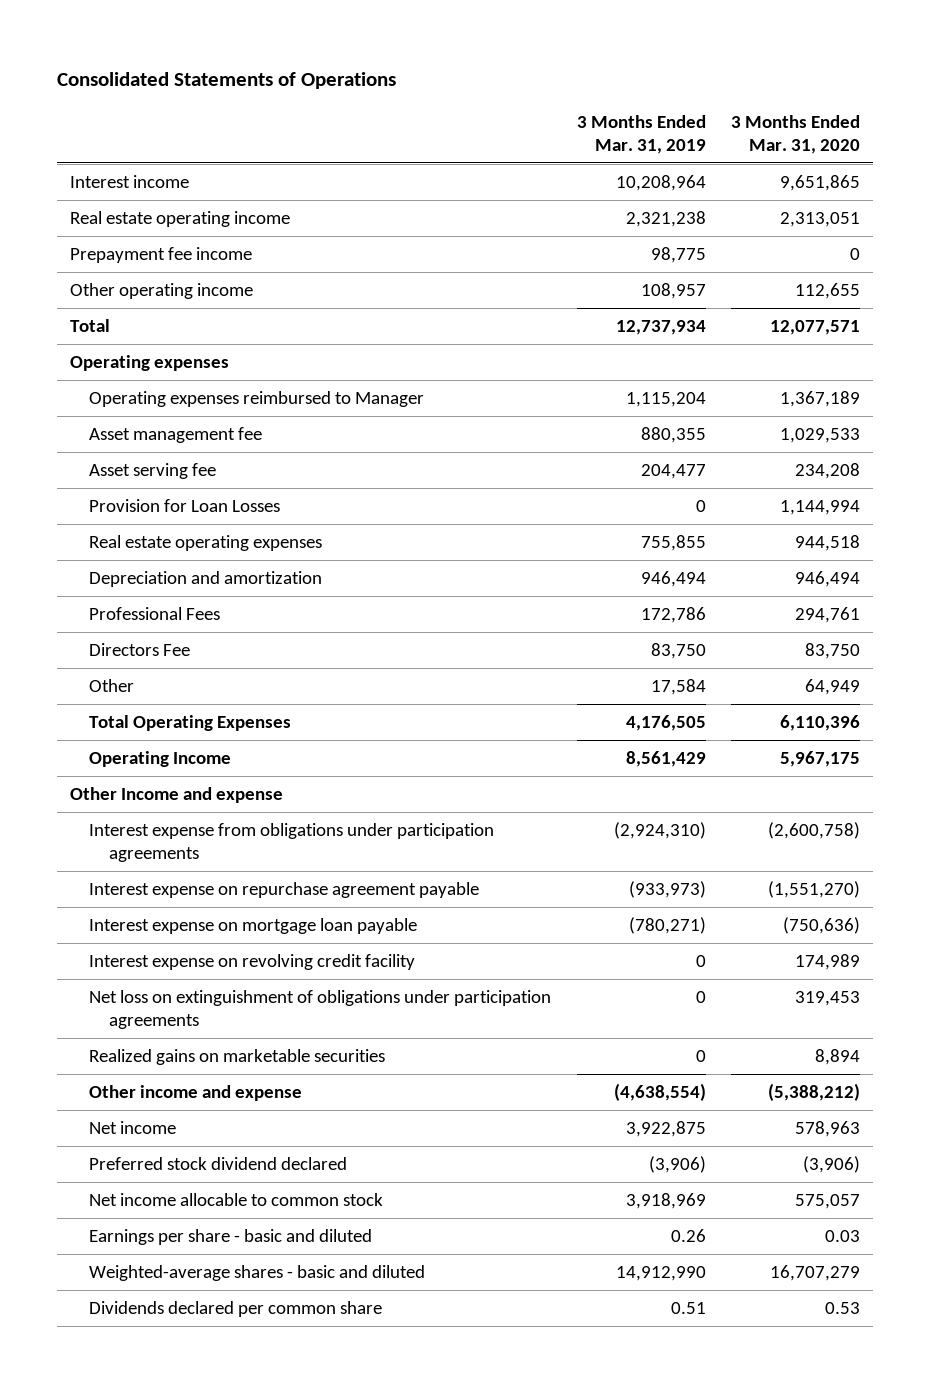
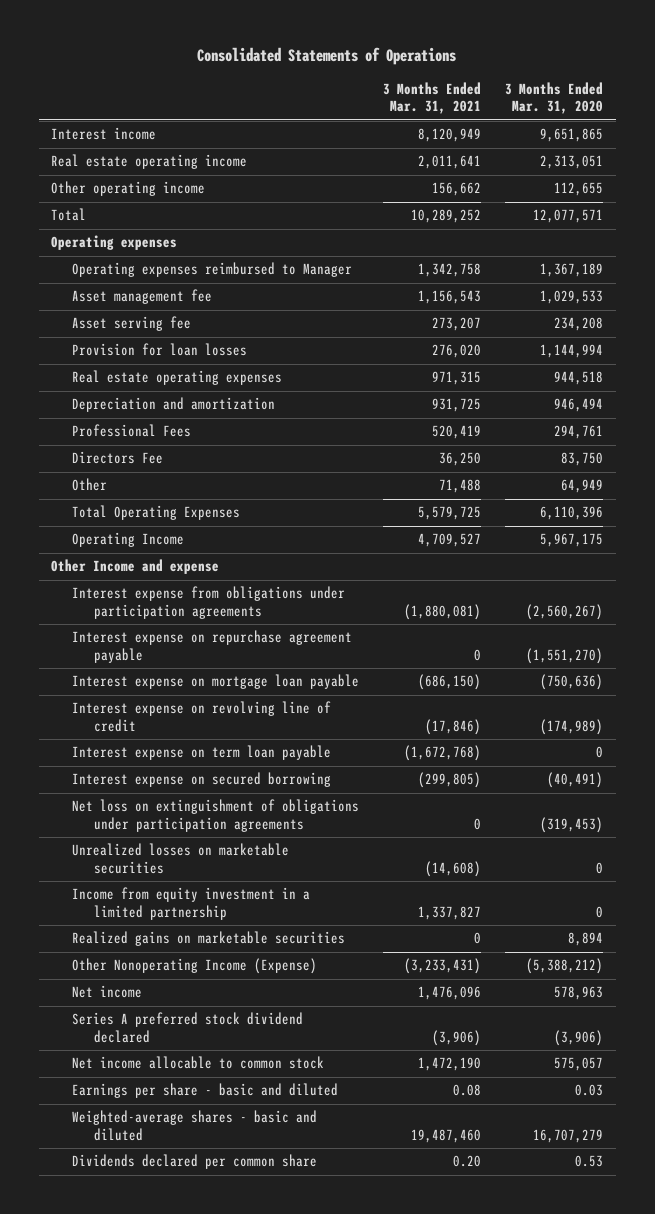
- | 3 Months Ended Mar. 31, 2019 | 3 Months Ended Mar. 31, 2020
+ | 3 Months Ended Mar. 31, 2021 | 3 Months Ended Mar. 31, 2020
- Prepayment fee income | 98,775 | 0
- Provision for Loan Losses | 0 | 1,144,994
+ Provision for loan losses | 276,020 | 1,144,994
- Interest expense from obligations under participation agreements | (2,924,310) | (2,600,758)
+ Interest expense from obligations under participation agreements | (1,880,081) | (2,560,267)
- Interest expense on revolving credit facility | 0 | 174,989
- Net loss on extinguishment of obligations under participation agreements | 0 | 319,453
+ Interest expense on revolving line of credit | (17,846) | (174,989)
+ Interest expense on term loan payable | (1,672,768) | 0
+ Interest expense on secured borrowing | (299,805) | (40,491)
+ Net loss on extinguishment of obligations under participation agreements | 0 | (319,453)
+ Unrealized losses on marketable securities | (14,608) | 0
+ Income from equity investment in a limited partnership | 1,337,827 | 0
- Other income and expense | (4,638,554) | (5,388,212)
+ Other Nonoperating Income (Expense) | (3,233,431) | (5,388,212)
- Preferred stock dividend declared | (3,906) | (3,906)
+ Series A preferred stock dividend declared | (3,906) | (3,906)

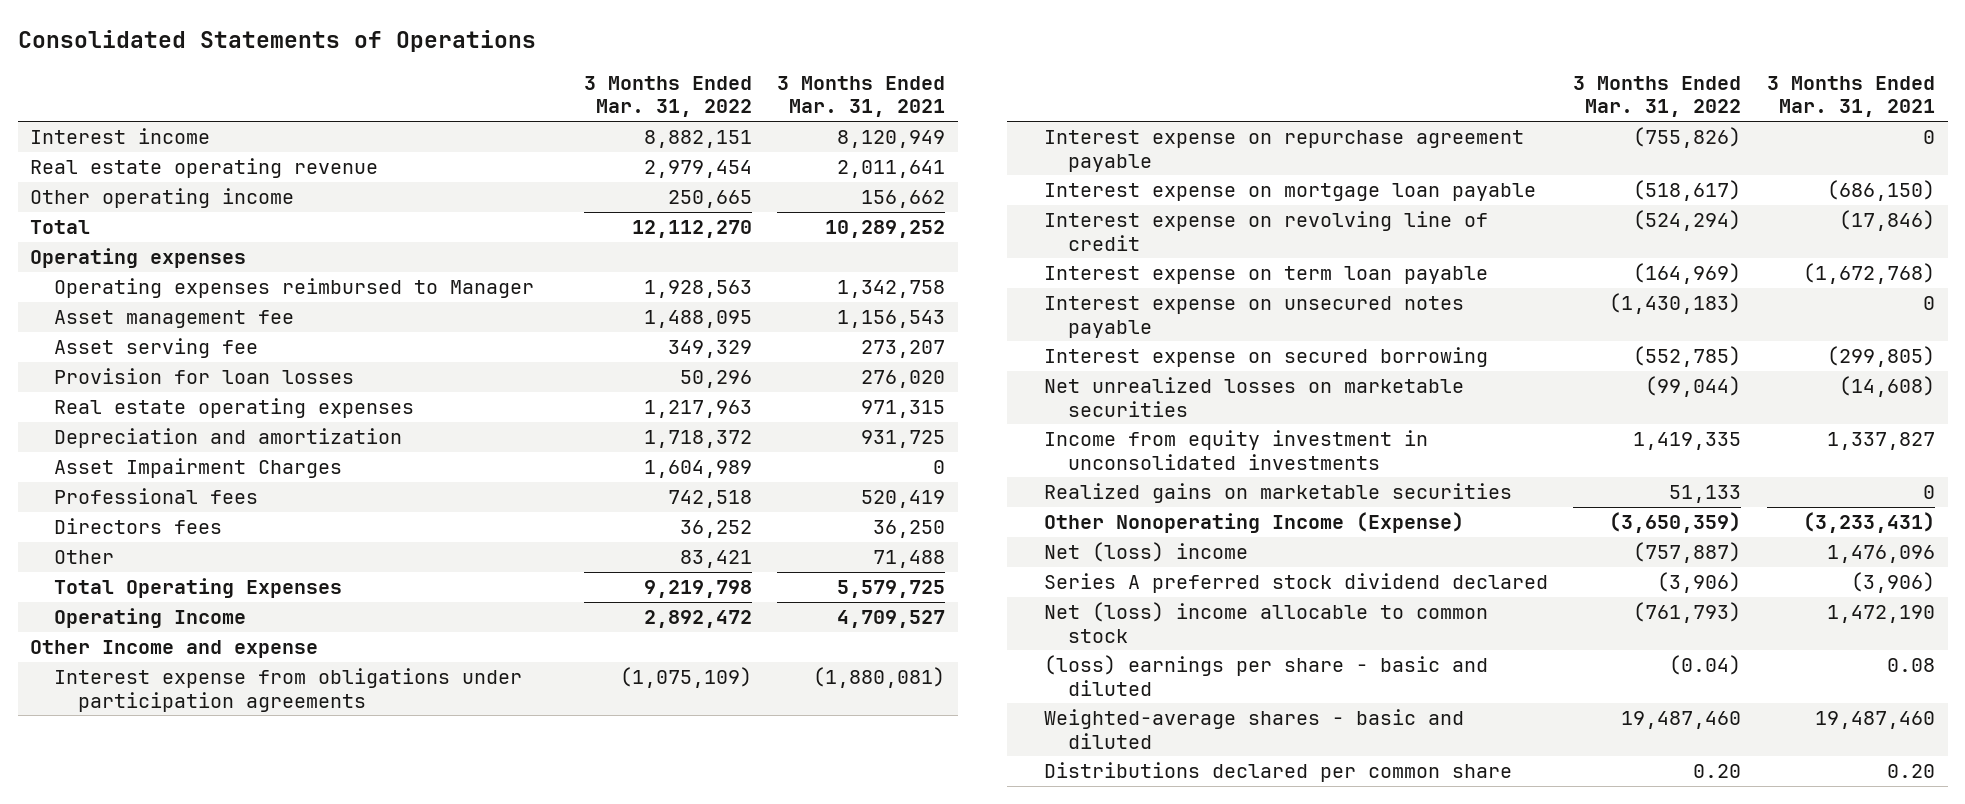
- | 3 Months Ended Mar. 31, 2021 | 3 Months Ended Mar. 31, 2020
+ | 3 Months Ended Mar. 31, 2022 | 3 Months Ended Mar. 31, 2021
- Real estate operating income | 2,011,641 | 2,313,051
+ Real estate operating revenue | 2,979,454 | 2,011,641
- Professional Fees | 520,419 | 294,761
- Directors Fee | 36,250 | 83,750
+ Asset Impairment Charges | 1,604,989 | 0
+ Professional fees | 742,518 | 520,419
+ Directors fees | 36,252 | 36,250
+ Interest expense on unsecured notes payable | (1,430,183) | 0
- Net loss on extinguishment of obligations under participation agreements | 0 | (319,453)
- Unrealized losses on marketable securities | (14,608) | 0
- Income from equity investment in a limited partnership | 1,337,827 | 0
+ Net unrealized losses on marketable securities | (99,044) | (14,608)
+ Income from equity investment in unconsolidated investments | 1,419,335 | 1,337,827
- Net income | 1,476,096 | 578,963
+ Net (loss) income | (757,887) | 1,476,096
- Net income allocable to common stock | 1,472,190 | 575,057
- Earnings per share - basic and diluted | 0.08 | 0.03
+ Net (loss) income allocable to common stock | (761,793) | 1,472,190
+ (loss) earnings per share - basic and diluted | (0.04) | 0.08
- Dividends declared per common share | 0.20 | 0.53
+ Distributions declared per common share | 0.20 | 0.20

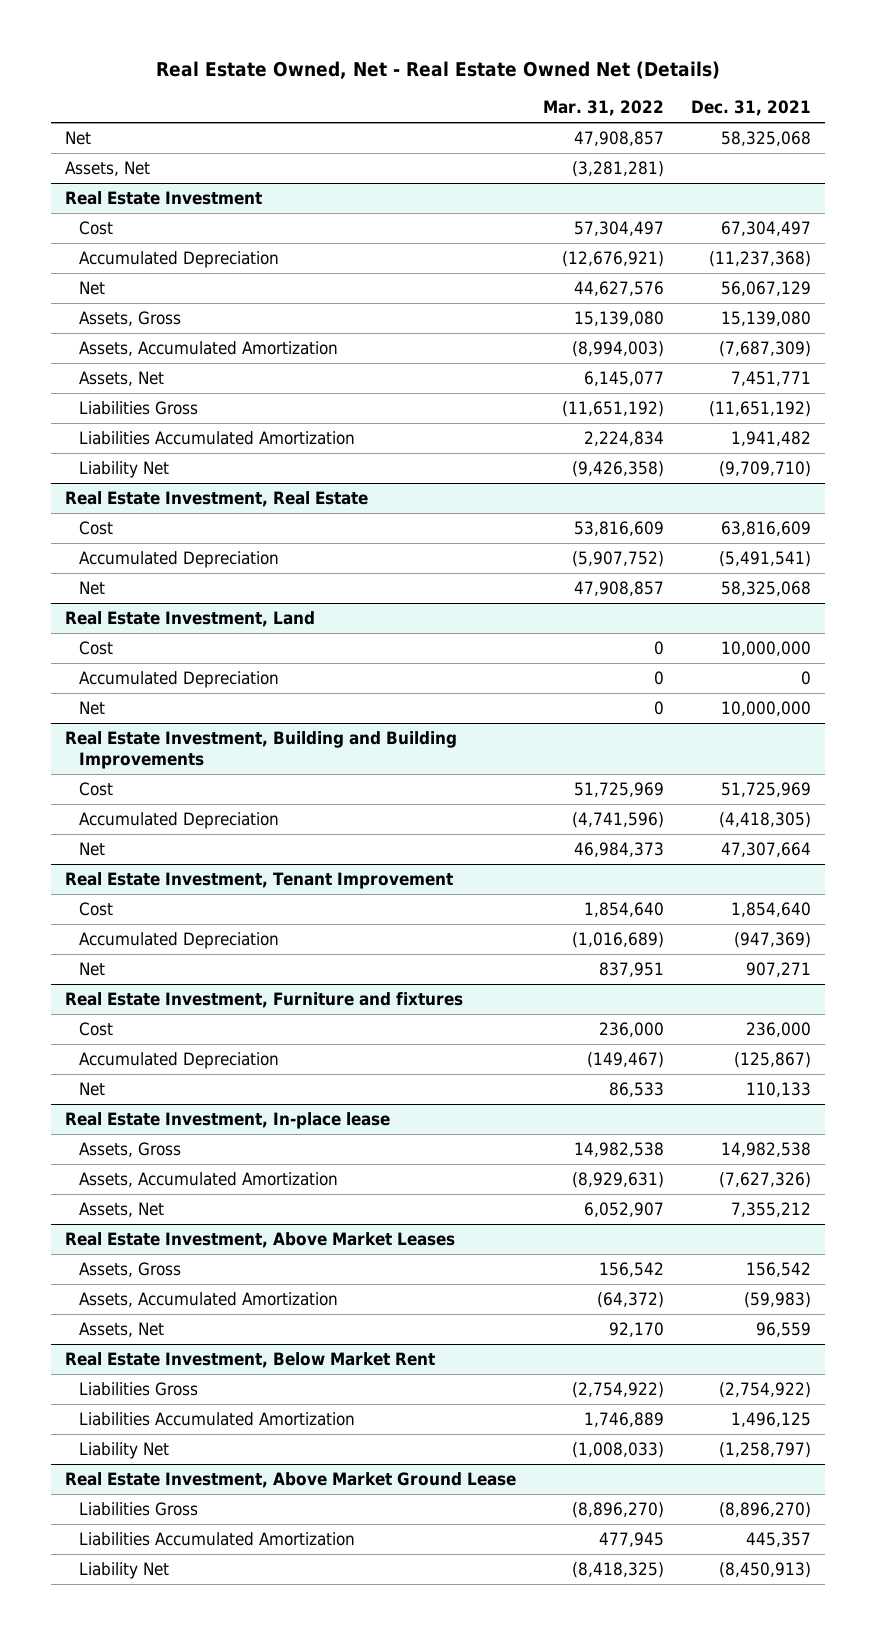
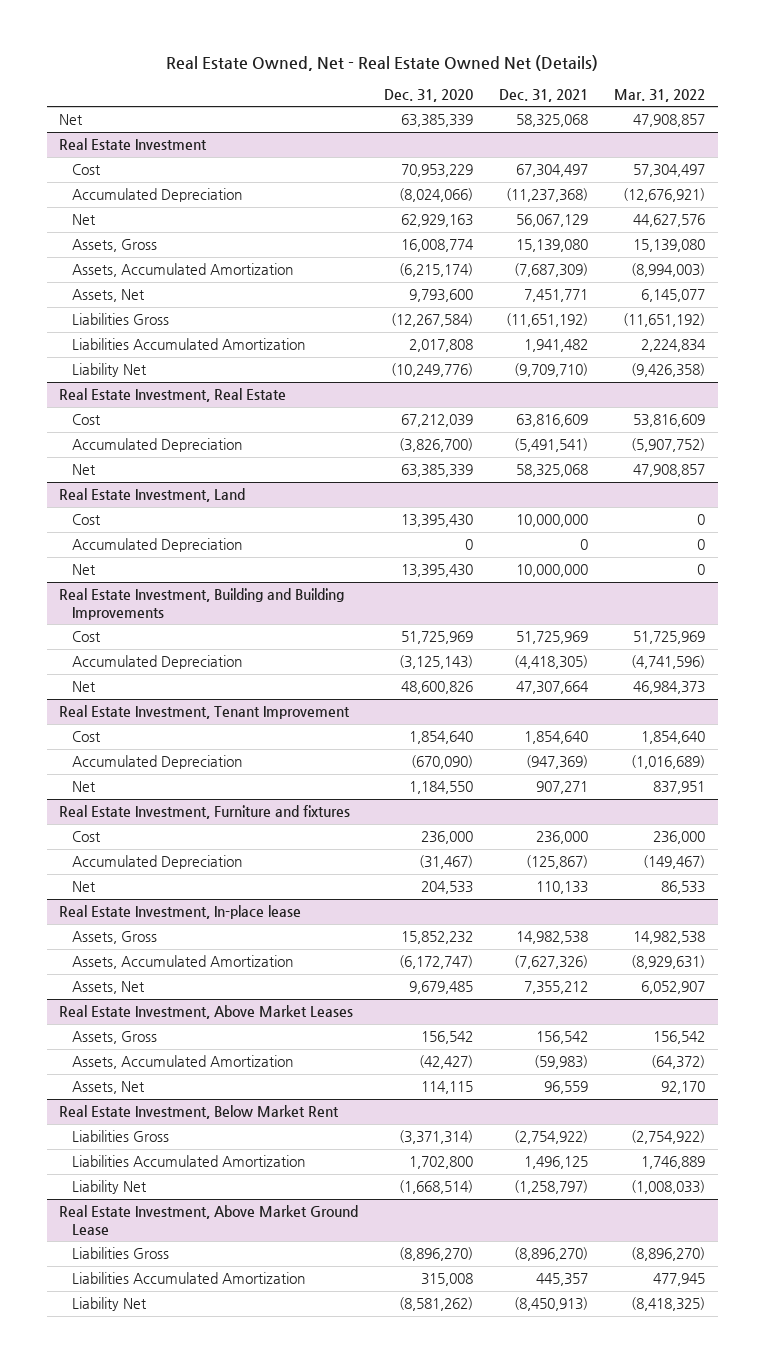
- | Mar. 31, 2022 | Dec. 31, 2021
+ | Dec. 31, 2020 | Dec. 31, 2021 | Mar. 31, 2022
- Assets, Net | (3,281,281) |

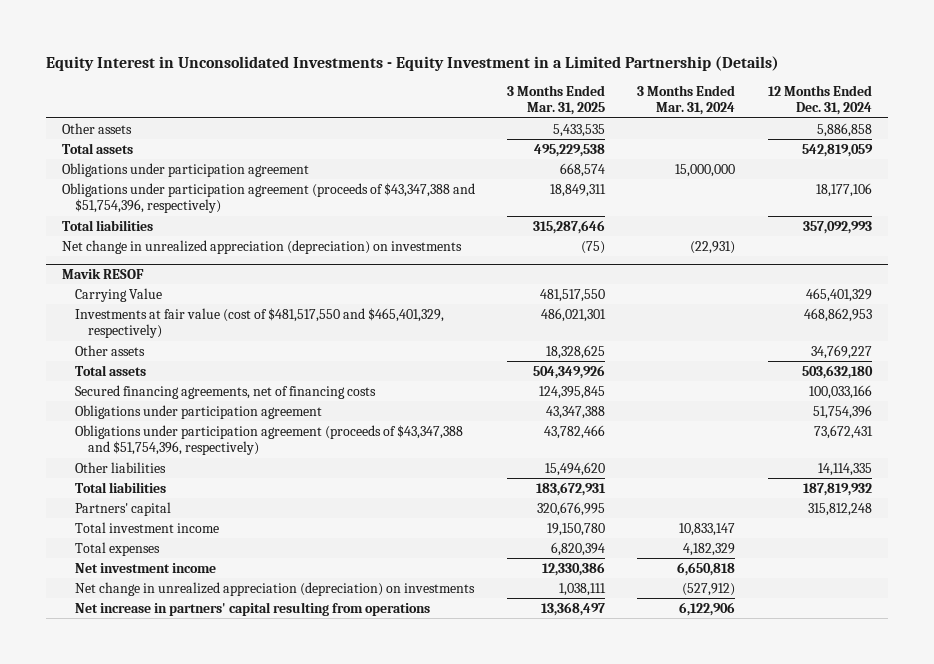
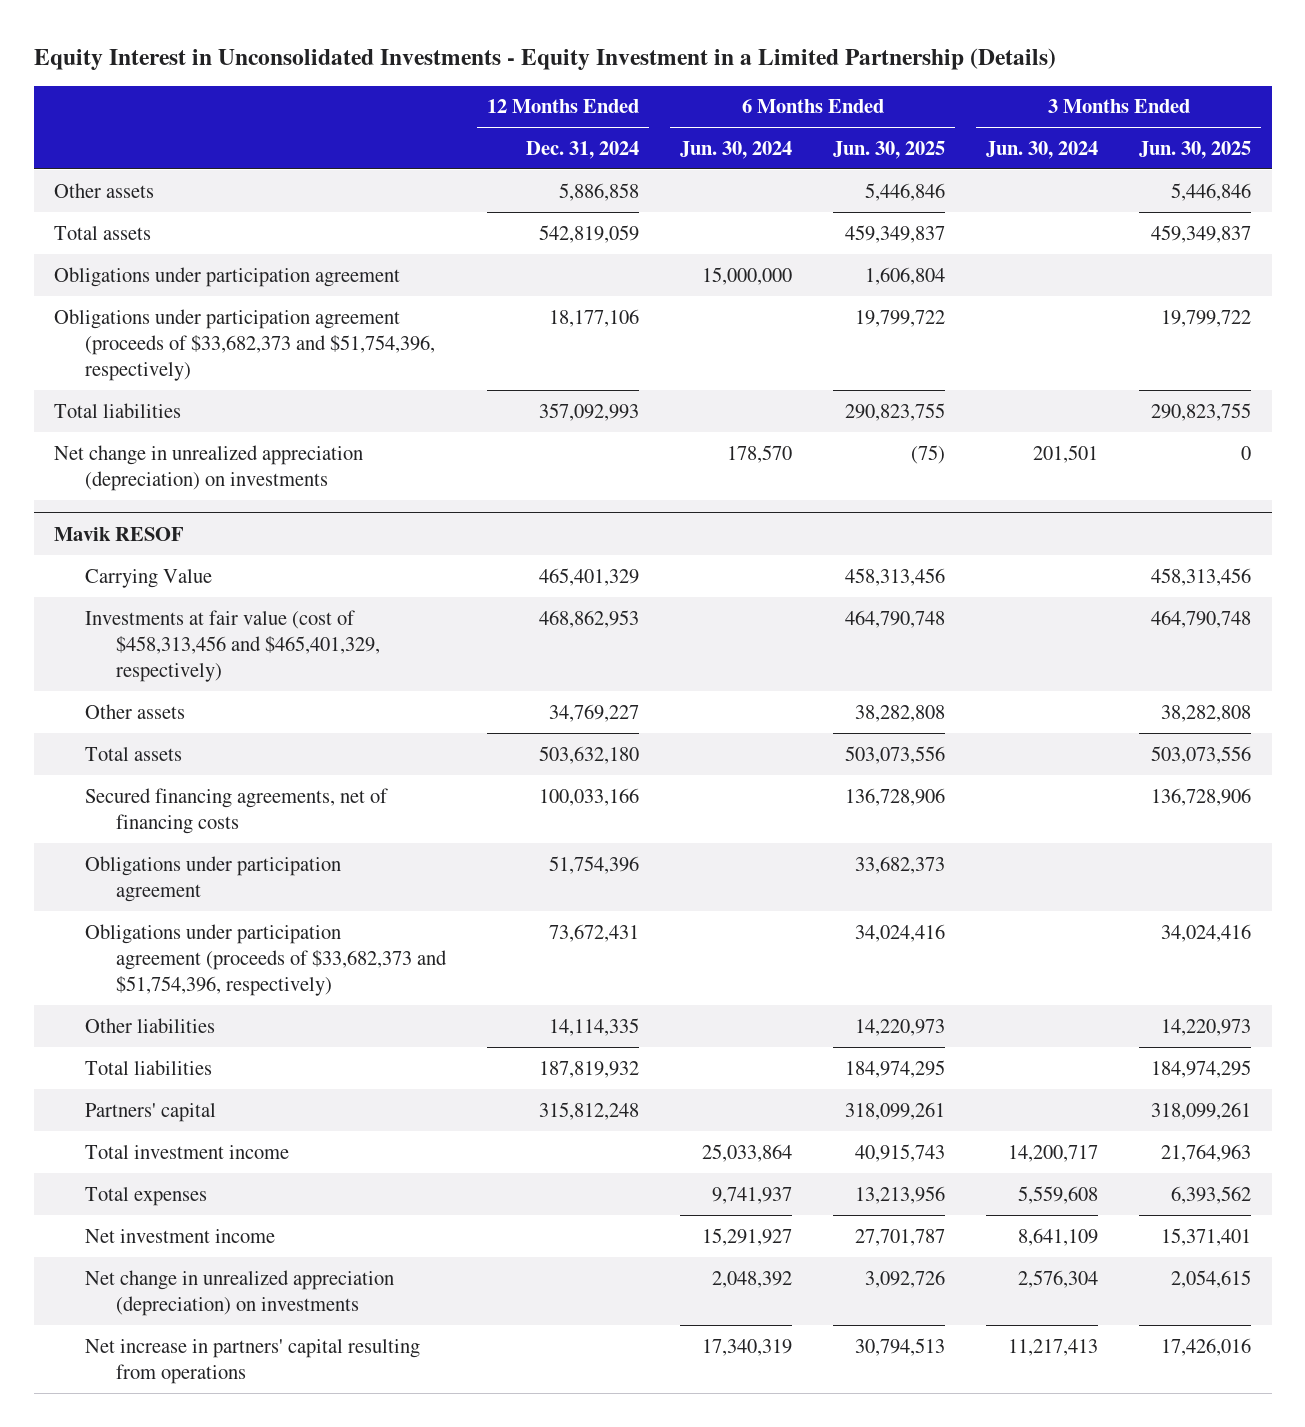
- | 3 Months Ended Mar. 31, 2025 | 3 Months Ended Mar. 31, 2024 | 12 Months Ended Dec. 31, 2024
+ | 12 Months Ended Dec. 31, 2024 | 6 Months Ended Jun. 30, 2024 | 6 Months Ended Jun. 30, 2025 | 3 Months Ended Jun. 30, 2024 | 3 Months Ended Jun. 30, 2025
- Obligations under participation agreement (proceeds of $43,347,388 and $51,754,396, respectively) | 18,849,311 | | 18,177,106
+ Obligations under participation agreement (proceeds of $33,682,373 and $51,754,396, respectively) | 18,177,106 | | 19,799,722 | | 19,799,722
@ Mavik RESOF
- Investments at fair value (cost of $481,517,550 and $465,401,329, respectively) | 486,021,301 | | 468,862,953
+ Investments at fair value (cost of $458,313,456 and $465,401,329, respectively) | 468,862,953 | | 464,790,748 | | 464,790,748
- Obligations under participation agreement (proceeds of $43,347,388 and $51,754,396, respectively) | 43,782,466 | | 73,672,431
+ Obligations under participation agreement (proceeds of $33,682,373 and $51,754,396, respectively) | 73,672,431 | | 34,024,416 | | 34,024,416

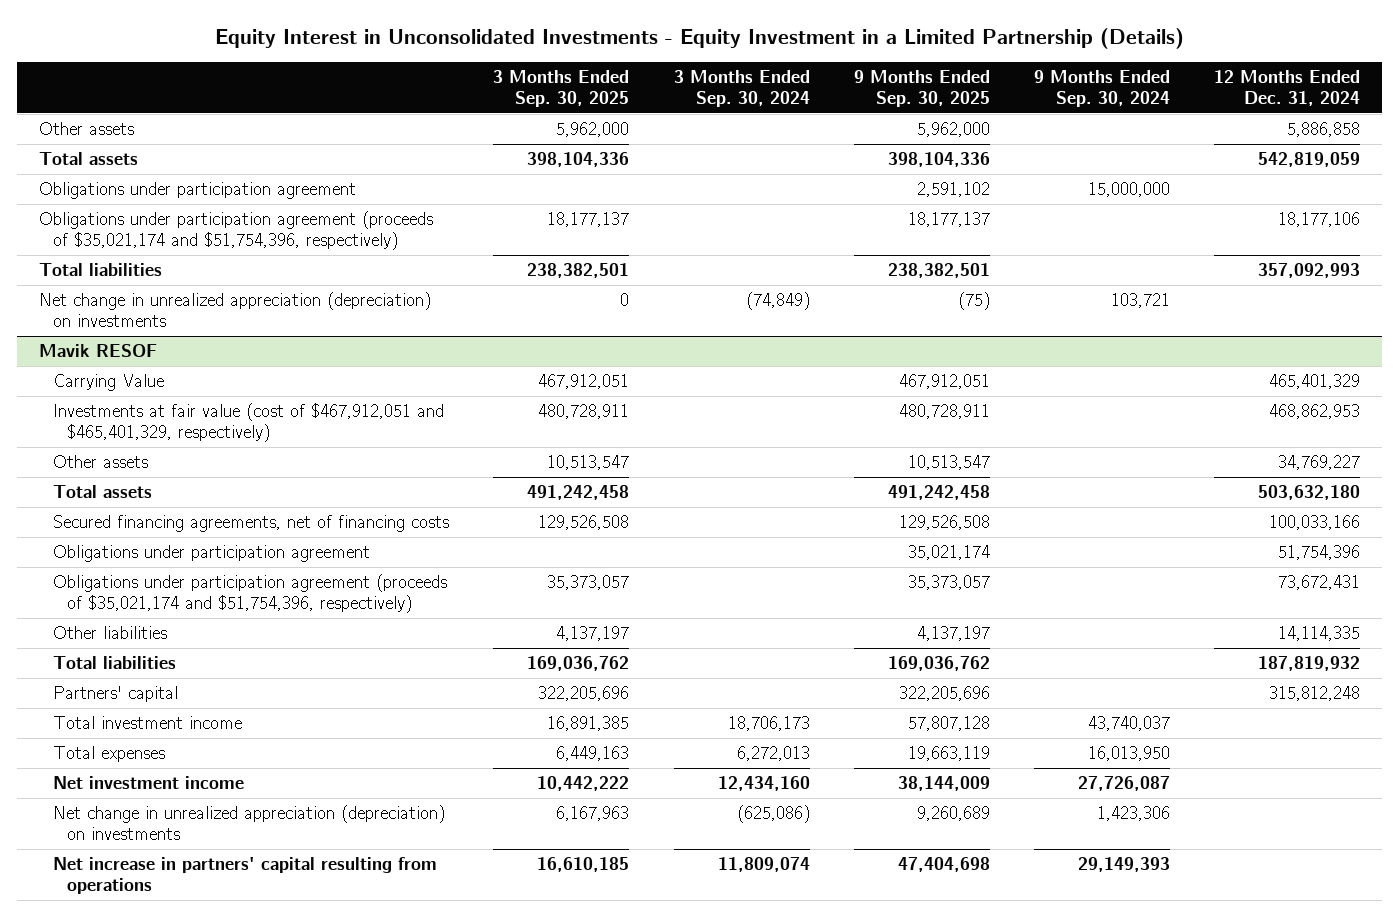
- | 12 Months Ended Dec. 31, 2024 | 6 Months Ended Jun. 30, 2024 | 6 Months Ended Jun. 30, 2025 | 3 Months Ended Jun. 30, 2024 | 3 Months Ended Jun. 30, 2025
+ | 3 Months Ended Sep. 30, 2025 | 3 Months Ended Sep. 30, 2024 | 9 Months Ended Sep. 30, 2025 | 9 Months Ended Sep. 30, 2024 | 12 Months Ended Dec. 31, 2024
- Obligations under participation agreement (proceeds of $33,682,373 and $51,754,396, respectively) | 18,177,106 | | 19,799,722 | | 19,799,722
+ Obligations under participation agreement (proceeds of $35,021,174 and $51,754,396, respectively) | 18,177,137 | | 18,177,137 | | 18,177,106
@ Mavik RESOF
- Investments at fair value (cost of $458,313,456 and $465,401,329, respectively) | 468,862,953 | | 464,790,748 | | 464,790,748
+ Investments at fair value (cost of $467,912,051 and $465,401,329, respectively) | 480,728,911 | | 480,728,911 | | 468,862,953
- Obligations under participation agreement (proceeds of $33,682,373 and $51,754,396, respectively) | 73,672,431 | | 34,024,416 | | 34,024,416
+ Obligations under participation agreement (proceeds of $35,021,174 and $51,754,396, respectively) | 35,373,057 | | 35,373,057 | | 73,672,431

